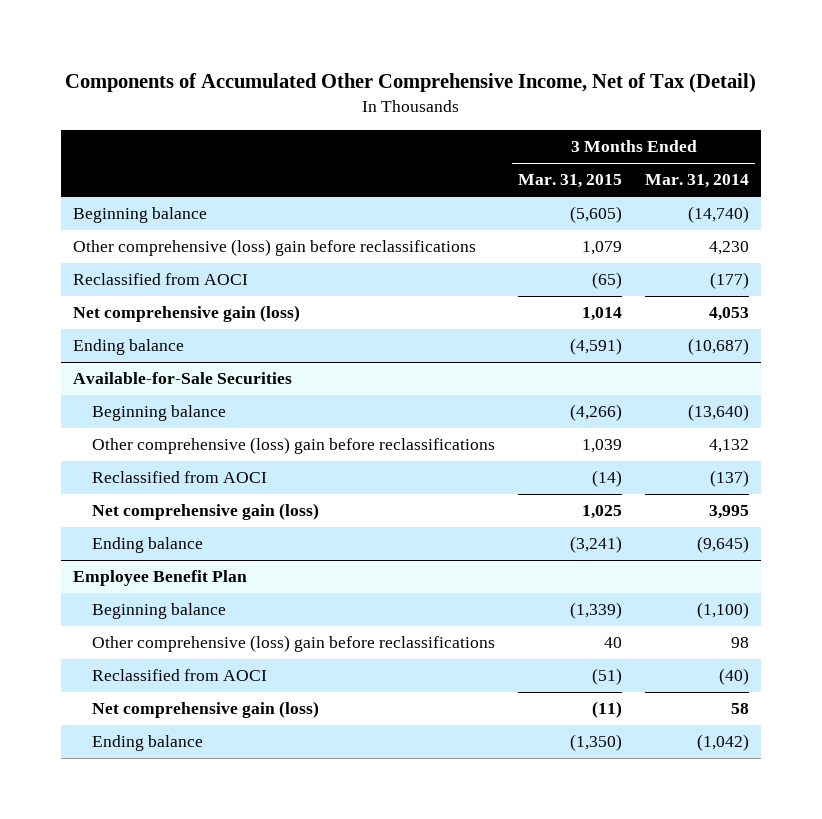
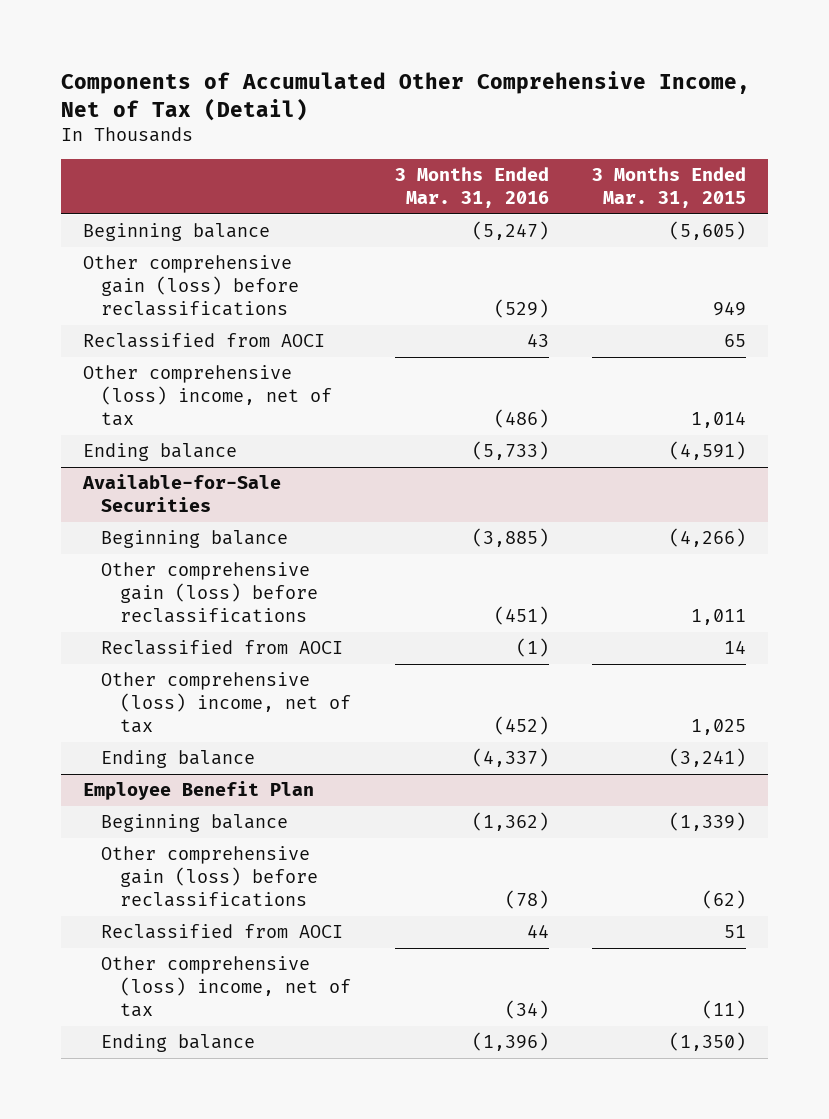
- | 3 Months Ended Mar. 31, 2015 | 3 Months Ended Mar. 31, 2014
+ | 3 Months Ended Mar. 31, 2016 | 3 Months Ended Mar. 31, 2015
- Other comprehensive (loss) gain before reclassifications | 1,079 | 4,230
- Reclassified from AOCI | (65) | (177)
- Net comprehensive gain (loss) | 1,014 | 4,053
+ Other comprehensive gain (loss) before reclassifications | (529) | 949
+ Reclassified from AOCI | 43 | 65
+ Other comprehensive (loss) income, net of tax | (486) | 1,014
@ Available-for-Sale Securities
- Other comprehensive (loss) gain before reclassifications | 1,039 | 4,132
- Reclassified from AOCI | (14) | (137)
- Net comprehensive gain (loss) | 1,025 | 3,995
+ Other comprehensive gain (loss) before reclassifications | (451) | 1,011
+ Reclassified from AOCI | (1) | 14
+ Other comprehensive (loss) income, net of tax | (452) | 1,025
@ Employee Benefit Plan
- Other comprehensive (loss) gain before reclassifications | 40 | 98
- Reclassified from AOCI | (51) | (40)
- Net comprehensive gain (loss) | (11) | 58
+ Other comprehensive gain (loss) before reclassifications | (78) | (62)
+ Reclassified from AOCI | 44 | 51
+ Other comprehensive (loss) income, net of tax | (34) | (11)

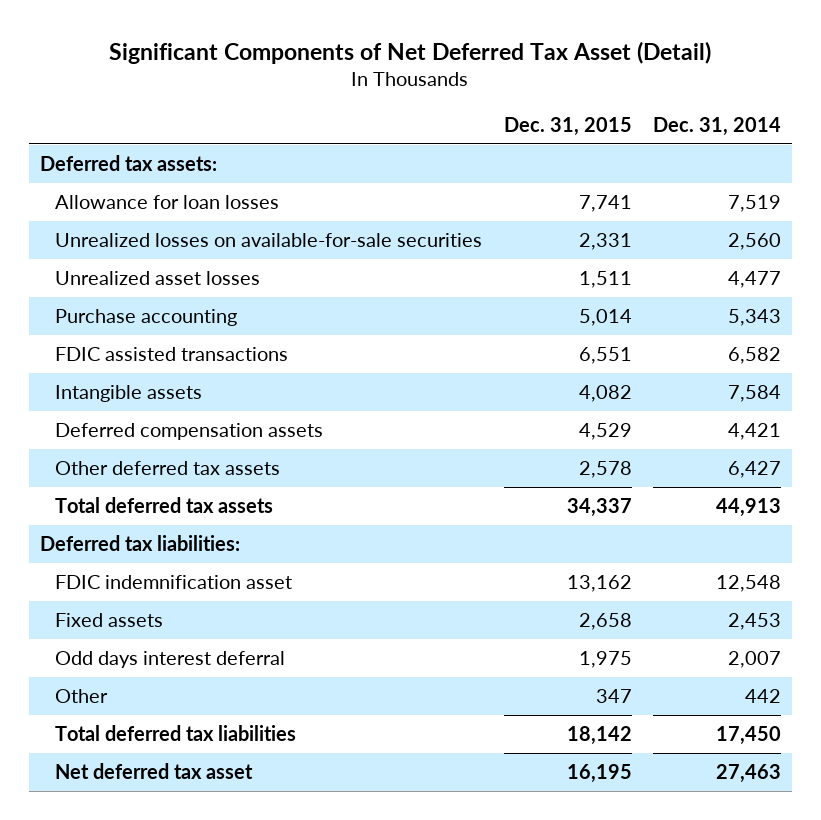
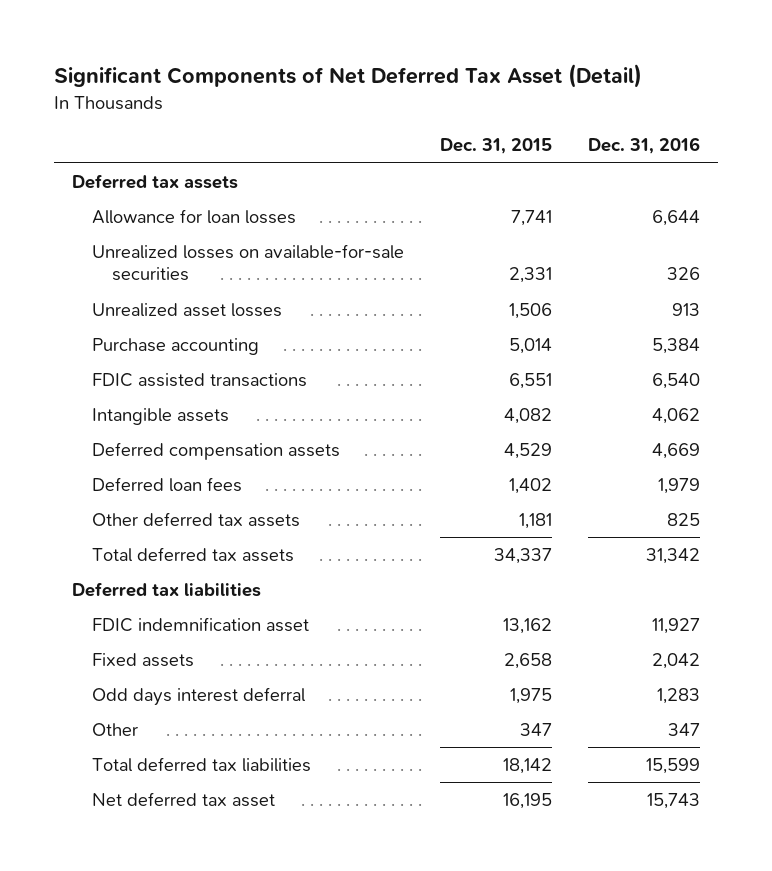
- | Dec. 31, 2015 | Dec. 31, 2014
+ | Dec. 31, 2015 | Dec. 31, 2016
- Deferred tax assets:
+ Deferred tax assets
- Unrealized asset losses | 1,511 | 4,477
+ Unrealized asset losses | 1,506 | 913
- Other deferred tax assets | 2,578 | 6,427
+ Deferred loan fees | 1,402 | 1,979
+ Other deferred tax assets | 1,181 | 825
- Deferred tax liabilities:
+ Deferred tax liabilities

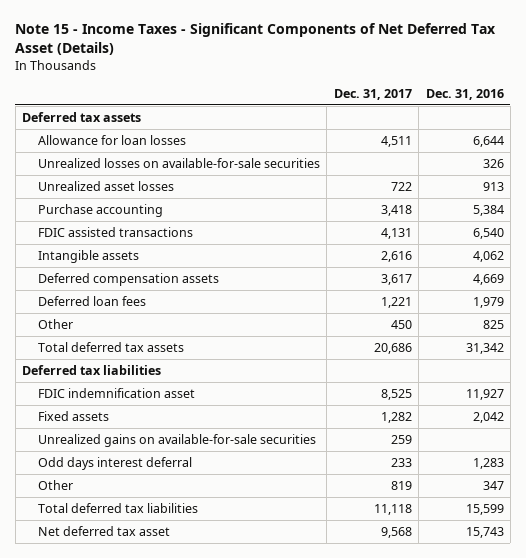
- Significant Components of Net Deferred Tax Asset (Detail)
+ Note 15 - Income Taxes - Significant Components of Net Deferred Tax Asset (Details)
- | Dec. 31, 2015 | Dec. 31, 2016
+ | Dec. 31, 2017 | Dec. 31, 2016
- Other deferred tax assets | 1,181 | 825
+ Other | 450 | 825
+ Unrealized gains on available-for-sale securities | 259 |

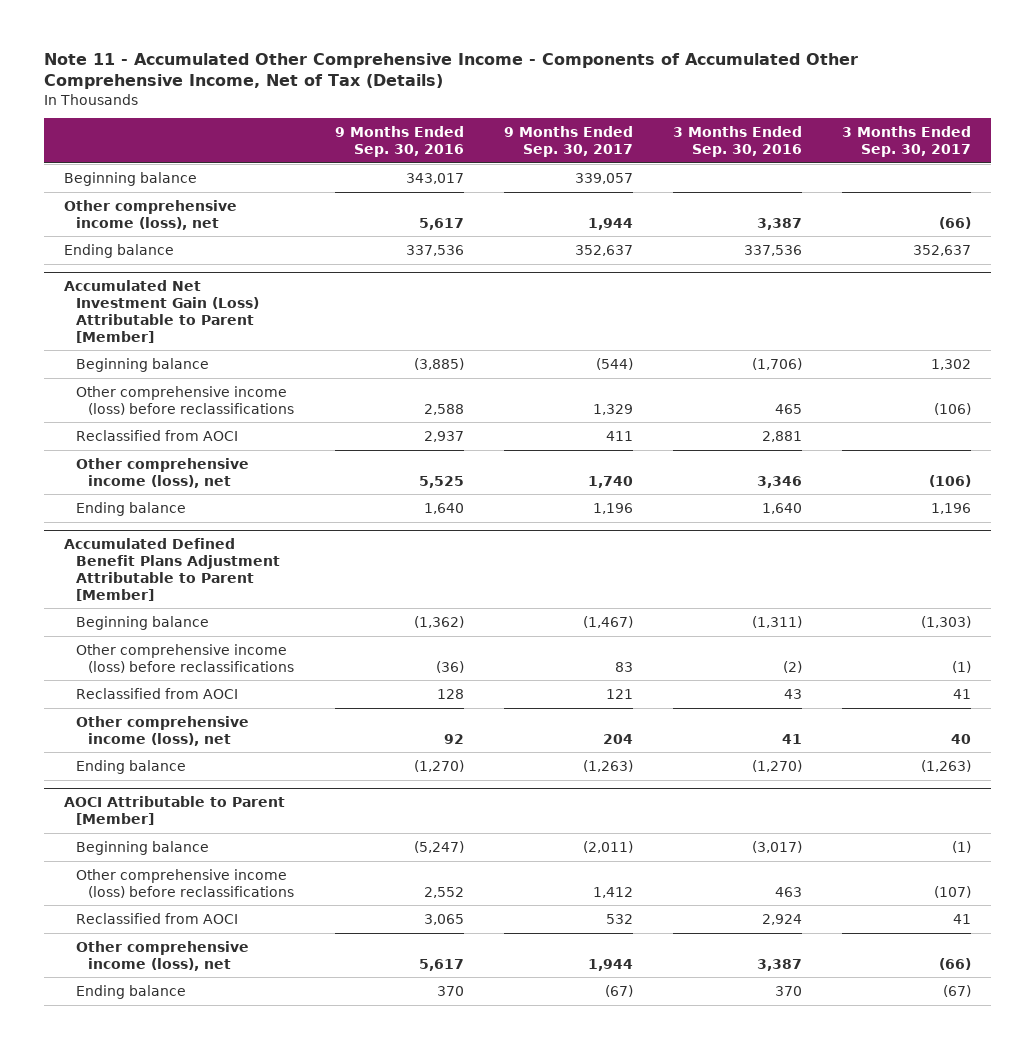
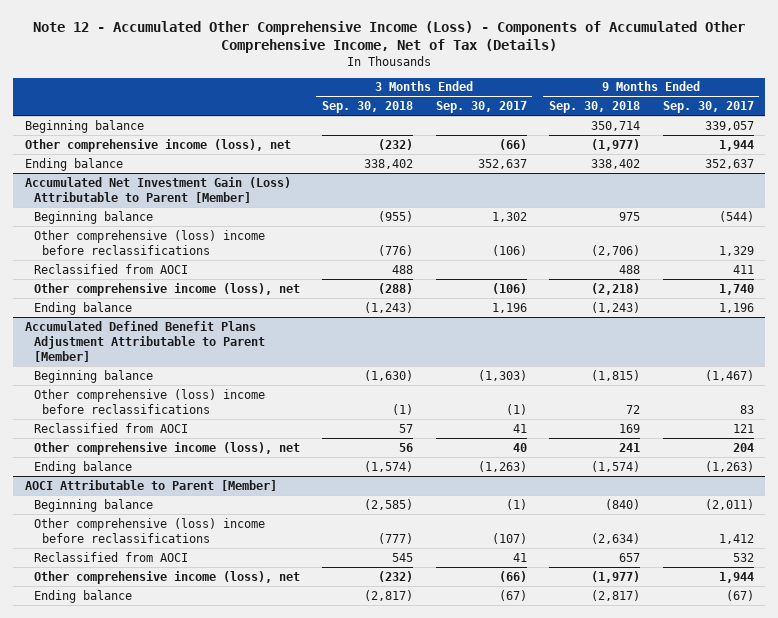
- Note 11 - Accumulated Other Comprehensive Income - Components of Accumulated Other Comprehensive Income, Net of Tax (Details)
+ Note 12 - Accumulated Other Comprehensive Income (Loss) - Components of Accumulated Other Comprehensive Income, Net of Tax (Details)
- | 9 Months Ended Sep. 30, 2016 | 9 Months Ended Sep. 30, 2017 | 3 Months Ended Sep. 30, 2016 | 3 Months Ended Sep. 30, 2017
+ | 3 Months Ended Sep. 30, 2018 | 3 Months Ended Sep. 30, 2017 | 9 Months Ended Sep. 30, 2018 | 9 Months Ended Sep. 30, 2017
@ Accumulated Net Investment Gain (Loss) Attributable to Parent [Member]
- Other comprehensive income (loss) before reclassifications | 2,588 | 1,329 | 465 | (106)
+ Other comprehensive (loss) income before reclassifications | (776) | (106) | (2,706) | 1,329
@ Accumulated Defined Benefit Plans Adjustment Attributable to Parent [Member]
- Other comprehensive income (loss) before reclassifications | (36) | 83 | (2) | (1)
+ Other comprehensive (loss) income before reclassifications | (1) | (1) | 72 | 83
@ AOCI Attributable to Parent [Member]
- Other comprehensive income (loss) before reclassifications | 2,552 | 1,412 | 463 | (107)
+ Other comprehensive (loss) income before reclassifications | (777) | (107) | (2,634) | 1,412

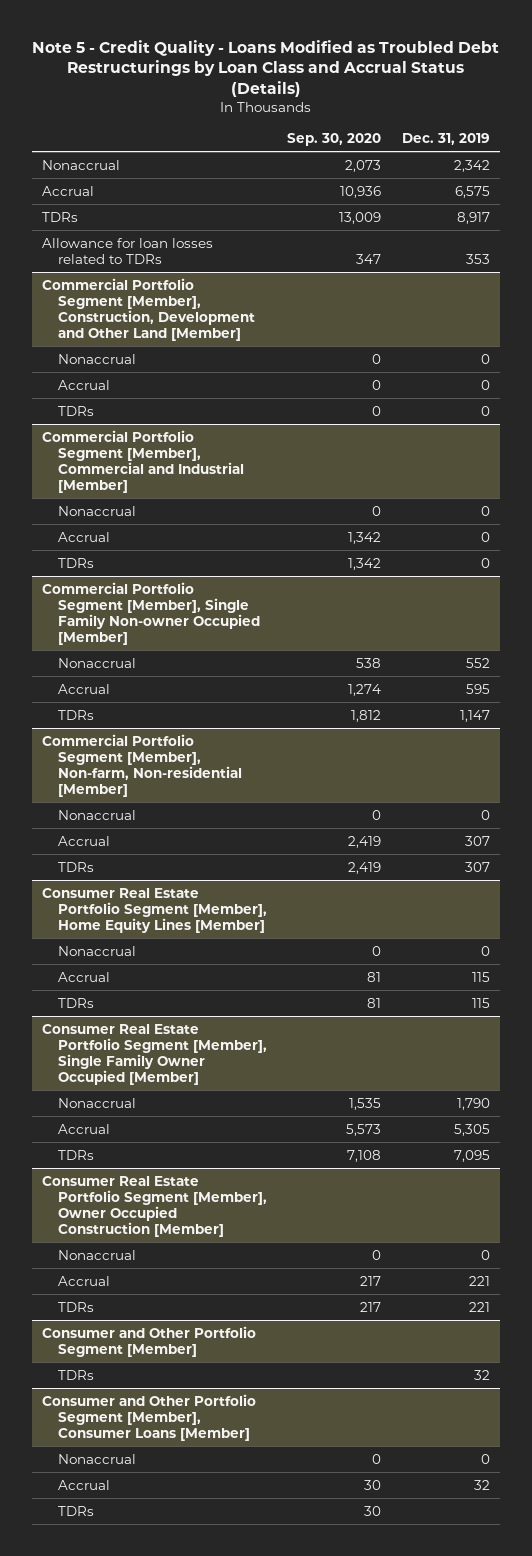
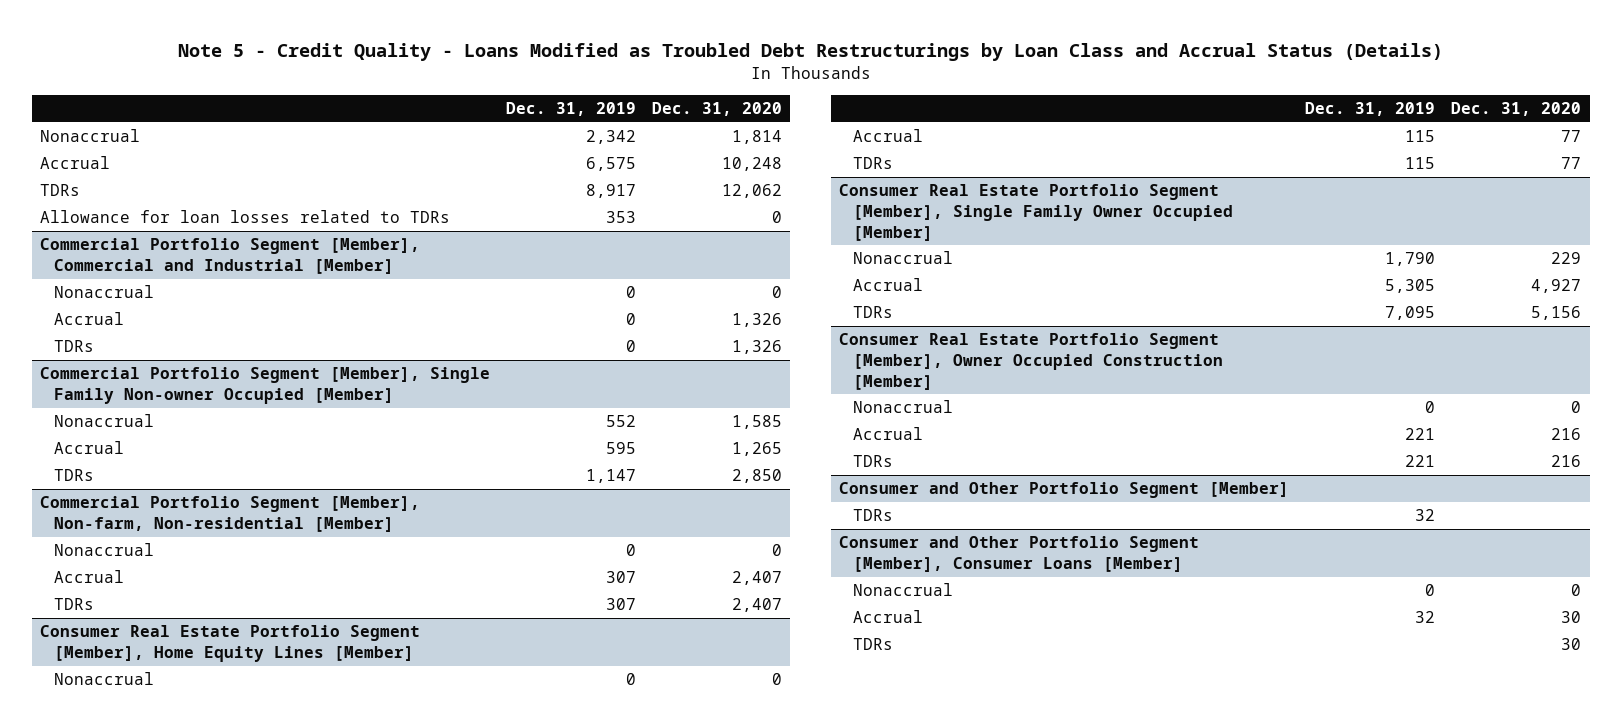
- | Sep. 30, 2020 | Dec. 31, 2019
+ | Dec. 31, 2019 | Dec. 31, 2020
- Commercial Portfolio Segment [Member], Construction, Development and Other Land [Member]
- Nonaccrual | 0 | 0
- Accrual | 0 | 0
- TDRs | 0 | 0

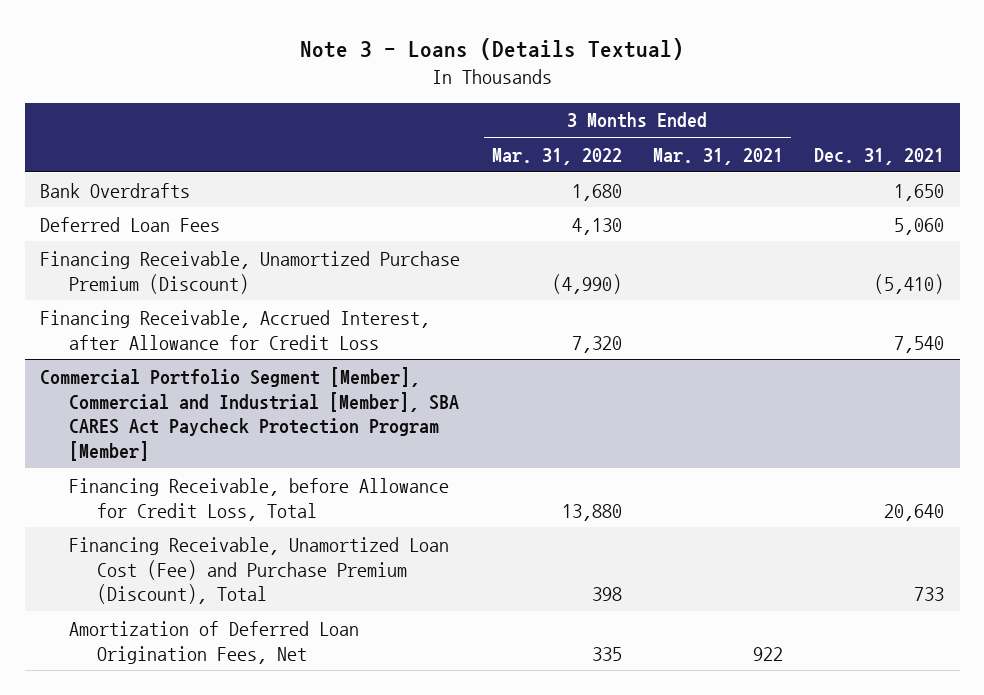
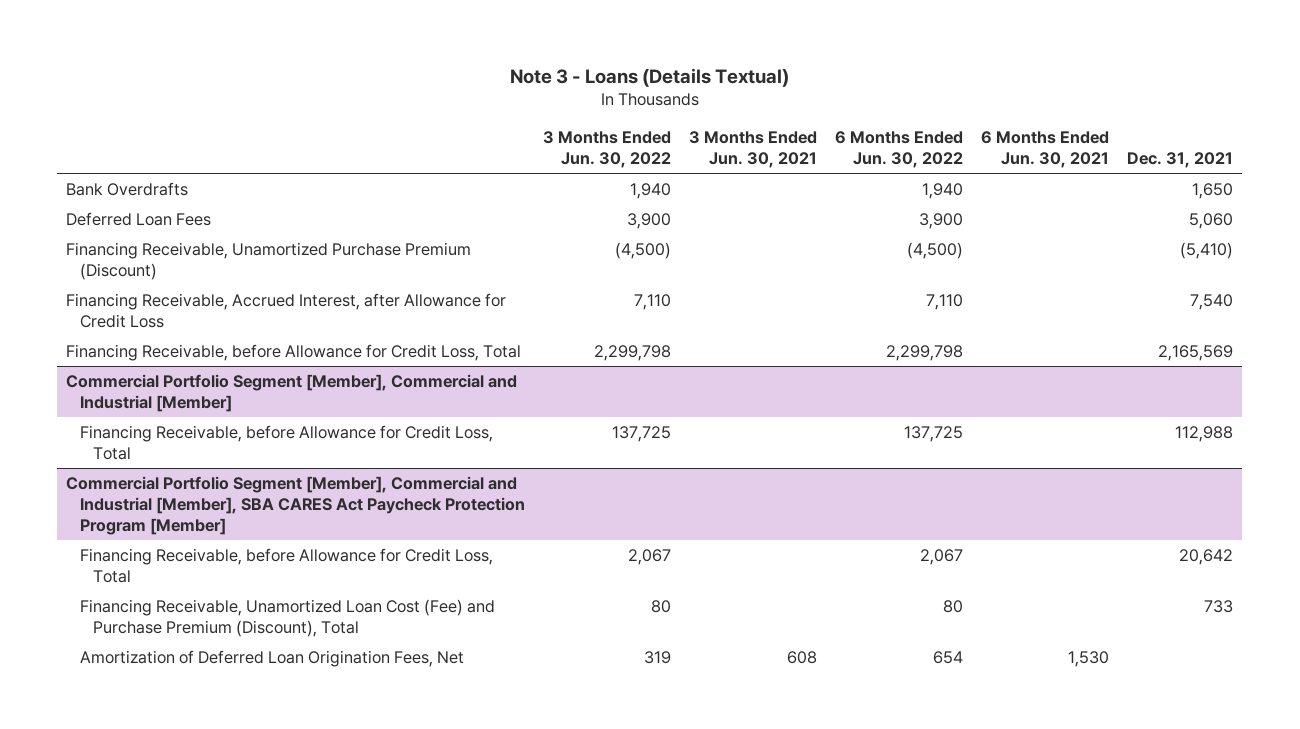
- | 3 Months Ended Mar. 31, 2022 | 3 Months Ended Mar. 31, 2021 | Dec. 31, 2021
+ | 3 Months Ended Jun. 30, 2022 | 3 Months Ended Jun. 30, 2021 | 6 Months Ended Jun. 30, 2022 | 6 Months Ended Jun. 30, 2021 | Dec. 31, 2021
+ Financing Receivable, before Allowance for Credit Loss, Total | 2,299,798 | | 2,299,798 | | 2,165,569
+ Commercial Portfolio Segment [Member], Commercial and Industrial [Member]
+ Financing Receivable, before Allowance for Credit Loss, Total | 137,725 | | 137,725 | | 112,988
@ Commercial Portfolio Segment [Member], Commercial and Industrial [Member], SBA CARES Act Paycheck Protection Program [Member]
- Financing Receivable, before Allowance for Credit Loss, Total | 13,880 | | 20,640
+ Financing Receivable, before Allowance for Credit Loss, Total | 2,067 | | 2,067 | | 20,642

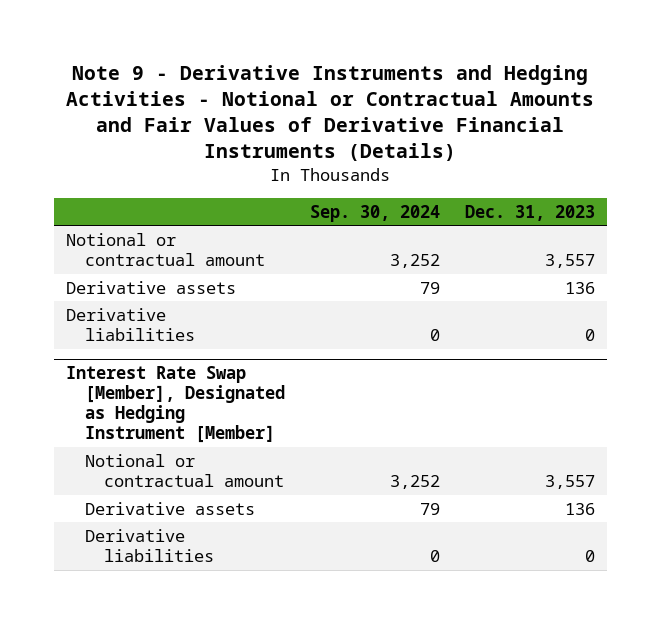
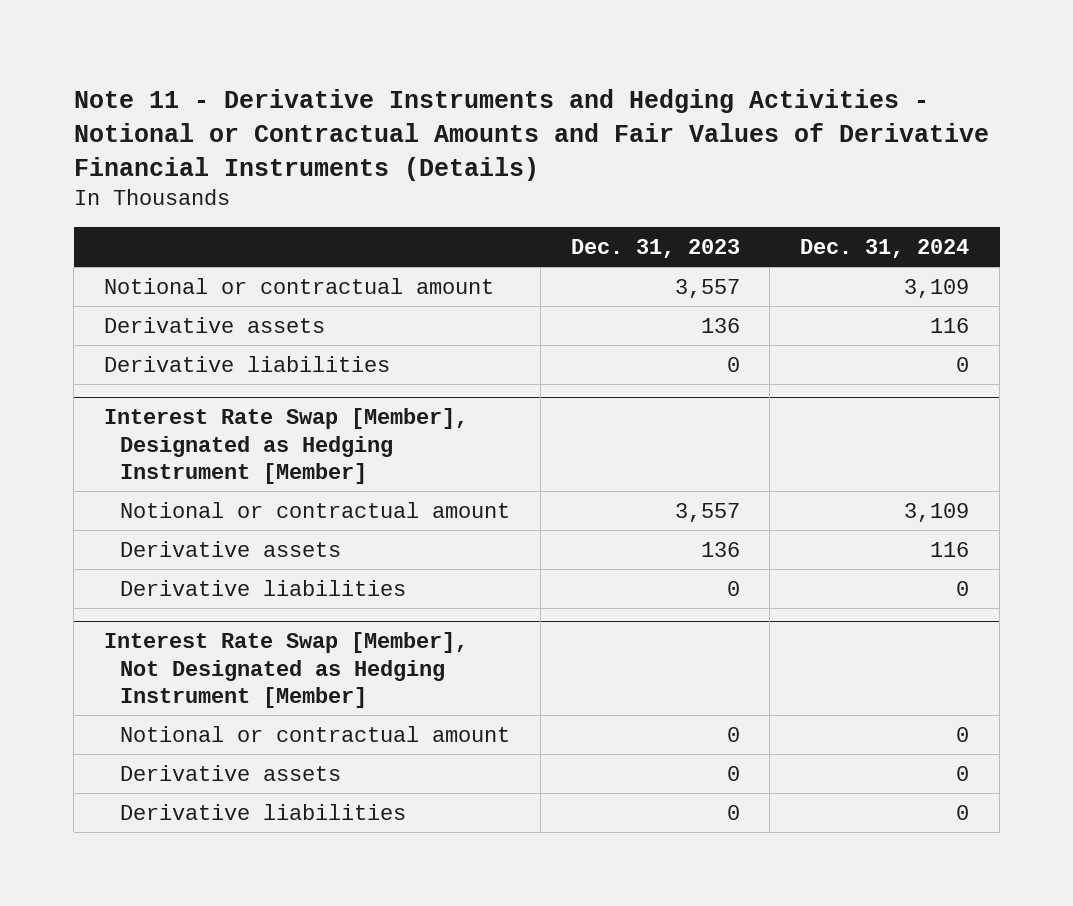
- Note 9 - Derivative Instruments and Hedging Activities - Notional or Contractual Amounts and Fair Values of Derivative Financial Instruments (Details)
+ Note 11 - Derivative Instruments and Hedging Activities - Notional or Contractual Amounts and Fair Values of Derivative Financial Instruments (Details)
- | Sep. 30, 2024 | Dec. 31, 2023
+ | Dec. 31, 2023 | Dec. 31, 2024
+ Interest Rate Swap [Member], Not Designated as Hedging Instrument [Member]
+ Notional or contractual amount | 0 | 0
+ Derivative assets | 0 | 0
+ Derivative liabilities | 0 | 0

